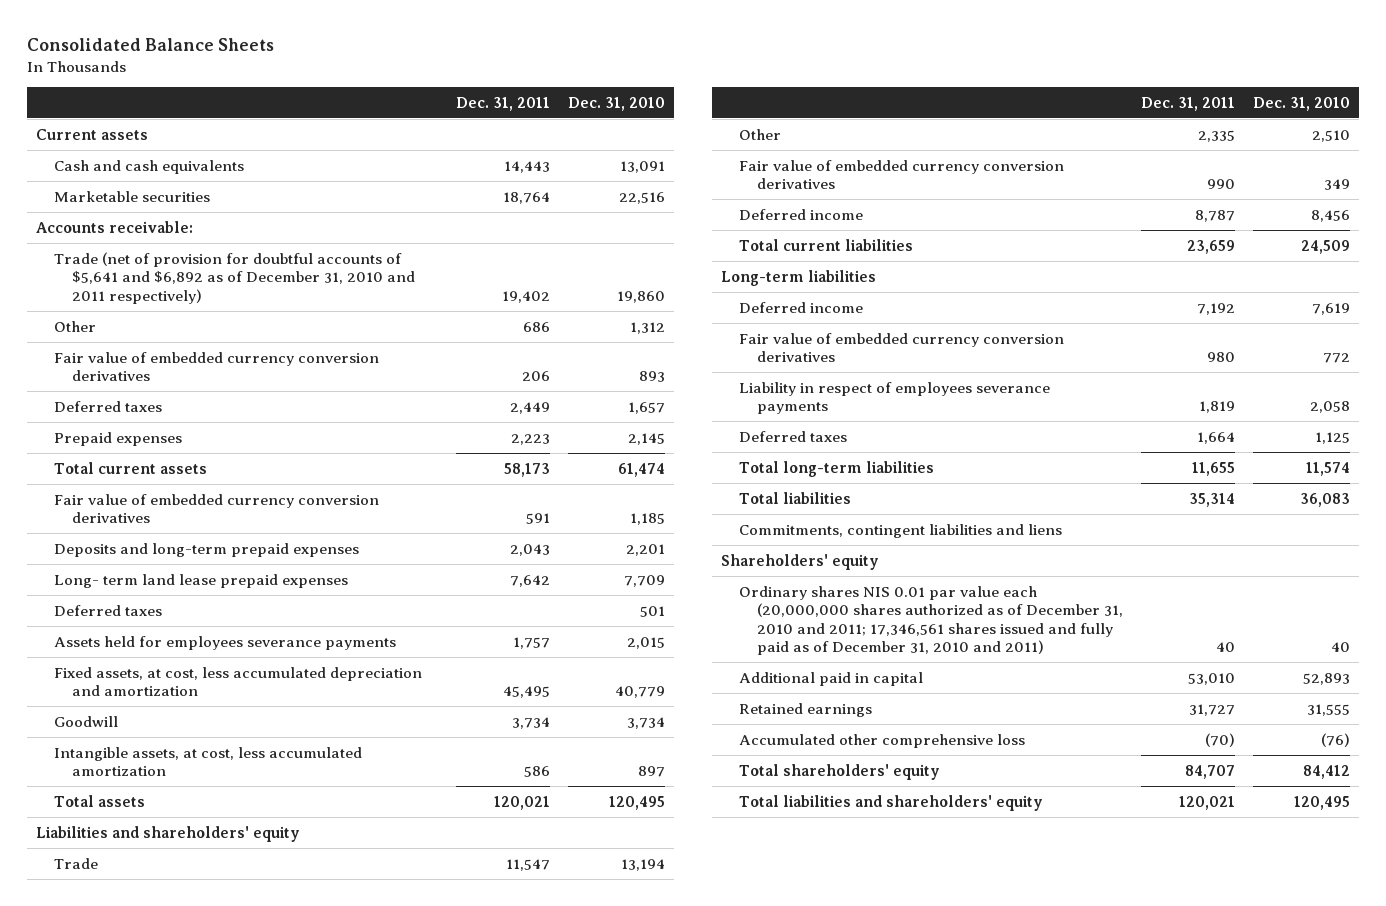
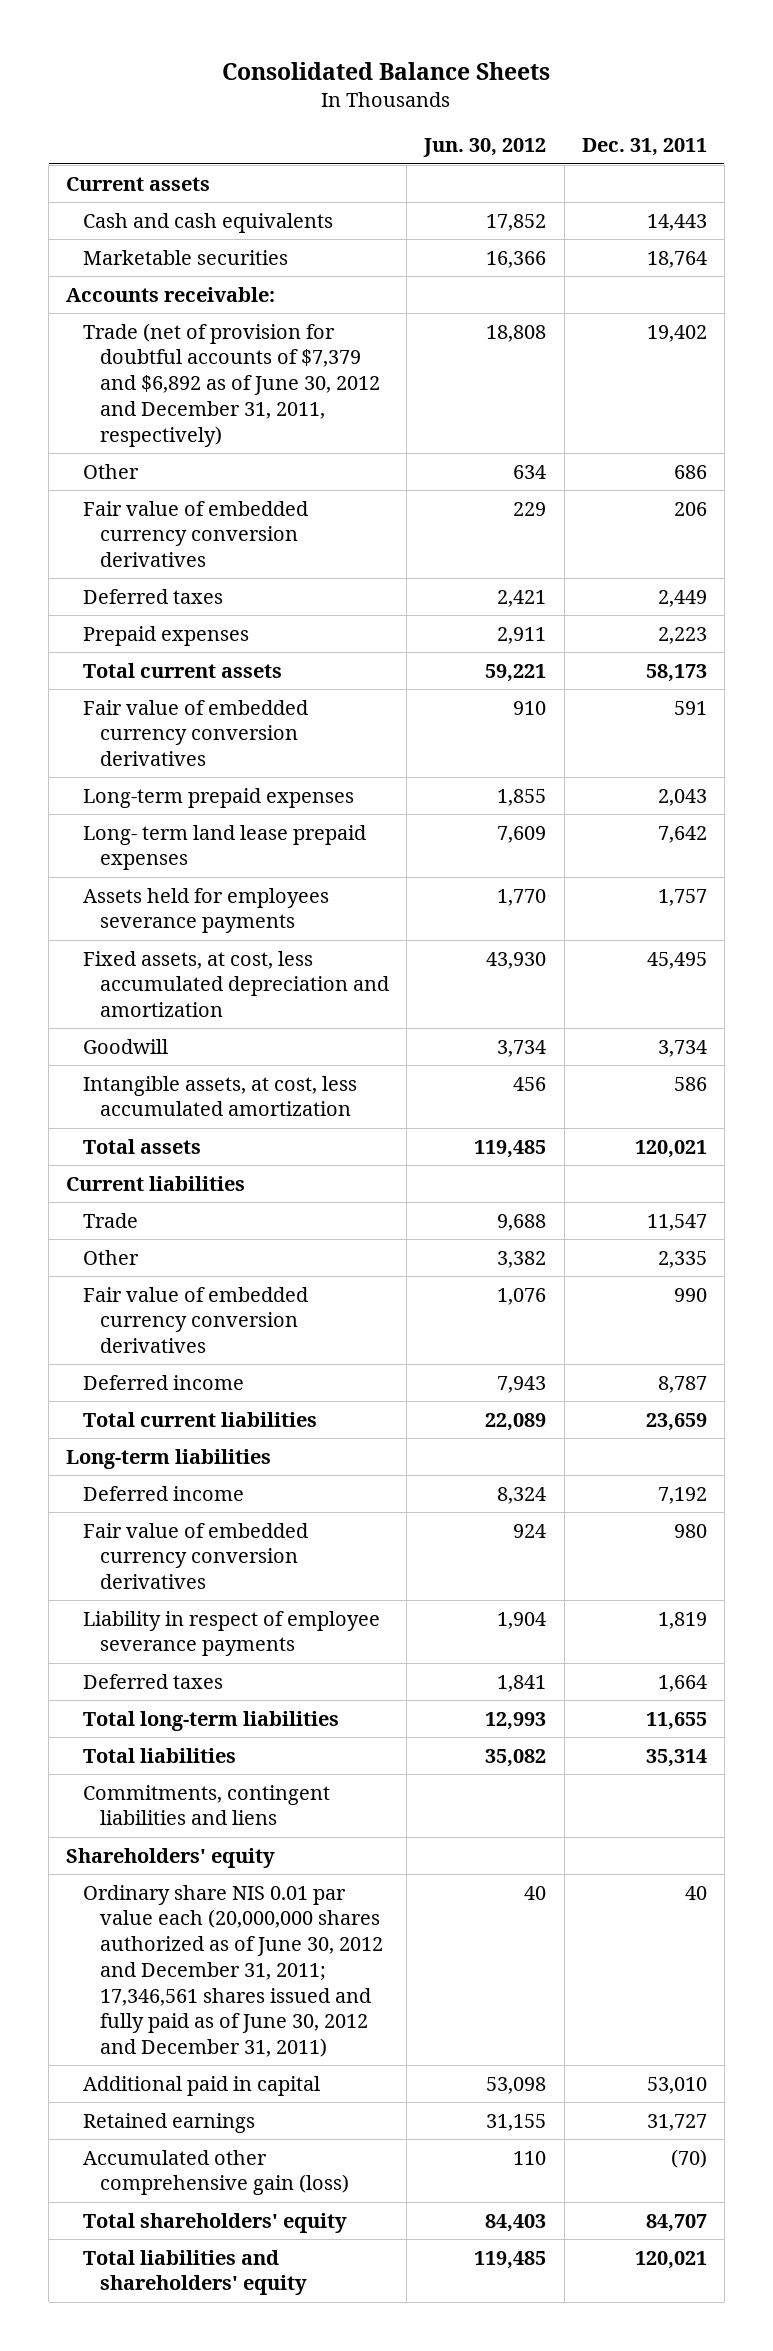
- | Dec. 31, 2011 | Dec. 31, 2010
+ | Jun. 30, 2012 | Dec. 31, 2011
- Trade (net of provision for doubtful accounts of $5,641 and $6,892 as of December 31, 2010 and 2011 respectively) | 19,402 | 19,860
+ Trade (net of provision for doubtful accounts of $7,379 and $6,892 as of June 30, 2012 and December 31, 2011, respectively) | 18,808 | 19,402
- Deposits and long-term prepaid expenses | 2,043 | 2,201
+ Long-term prepaid expenses | 1,855 | 2,043
- Deferred taxes | | 501
- Liabilities and shareholders' equity
+ Current liabilities
- Liability in respect of employees severance payments | 1,819 | 2,058
+ Liability in respect of employee severance payments | 1,904 | 1,819
- Ordinary shares NIS 0.01 par value each (20,000,000 shares authorized as of December 31, 2010 and 2011; 17,346,561 shares issued and fully paid as of December 31, 2010 and 2011) | 40 | 40
+ Ordinary share NIS 0.01 par value each (20,000,000 shares authorized as of June 30, 2012 and December 31, 2011; 17,346,561 shares issued and fully paid as of June 30, 2012 and December 31, 2011) | 40 | 40
- Accumulated other comprehensive loss | (70) | (76)
+ Accumulated other comprehensive gain (loss) | 110 | (70)

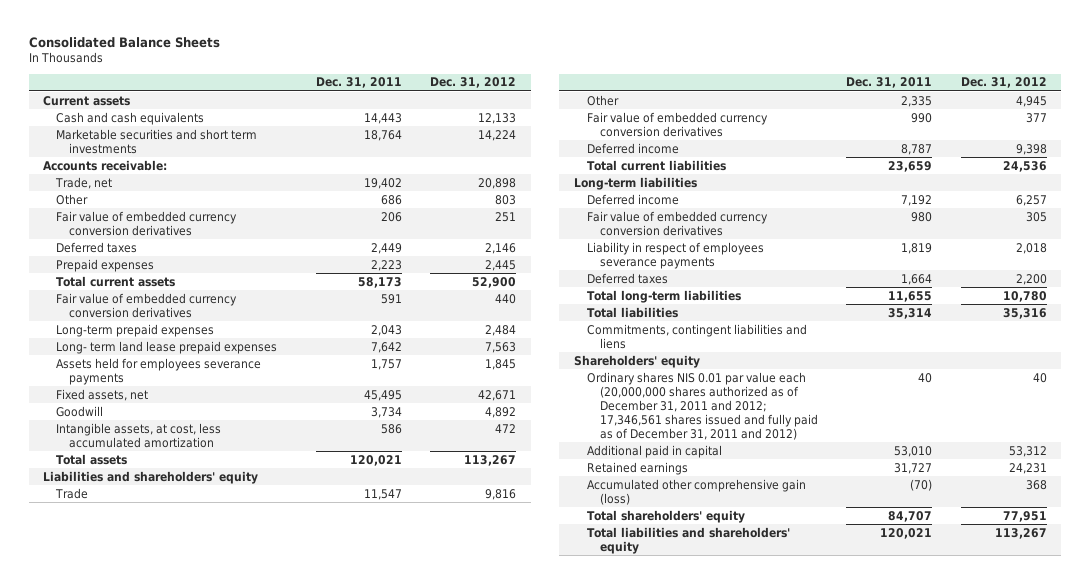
- | Jun. 30, 2012 | Dec. 31, 2011
+ | Dec. 31, 2011 | Dec. 31, 2012
- Marketable securities | 16,366 | 18,764
+ Marketable securities and short term investments | 18,764 | 14,224
- Trade (net of provision for doubtful accounts of $7,379 and $6,892 as of June 30, 2012 and December 31, 2011, respectively) | 18,808 | 19,402
+ Trade, net | 19,402 | 20,898
- Fixed assets, at cost, less accumulated depreciation and amortization | 43,930 | 45,495
+ Fixed assets, net | 45,495 | 42,671
- Current liabilities
+ Liabilities and shareholders' equity
- Liability in respect of employee severance payments | 1,904 | 1,819
+ Liability in respect of employees severance payments | 1,819 | 2,018
- Ordinary share NIS 0.01 par value each (20,000,000 shares authorized as of June 30, 2012 and December 31, 2011; 17,346,561 shares issued and fully paid as of June 30, 2012 and December 31, 2011) | 40 | 40
+ Ordinary shares NIS 0.01 par value each (20,000,000 shares authorized as of December 31, 2011 and 2012; 17,346,561 shares issued and fully paid as of December 31, 2011 and 2012) | 40 | 40

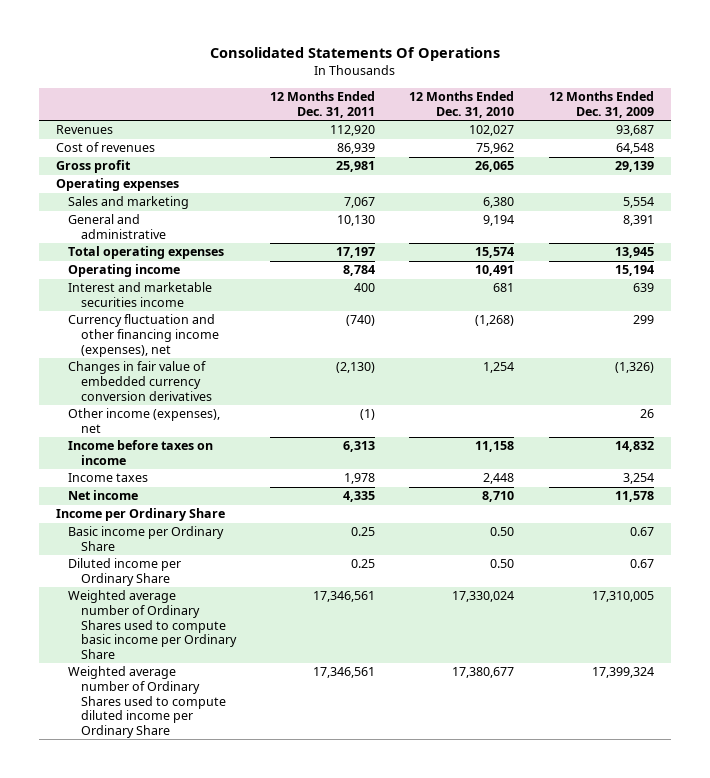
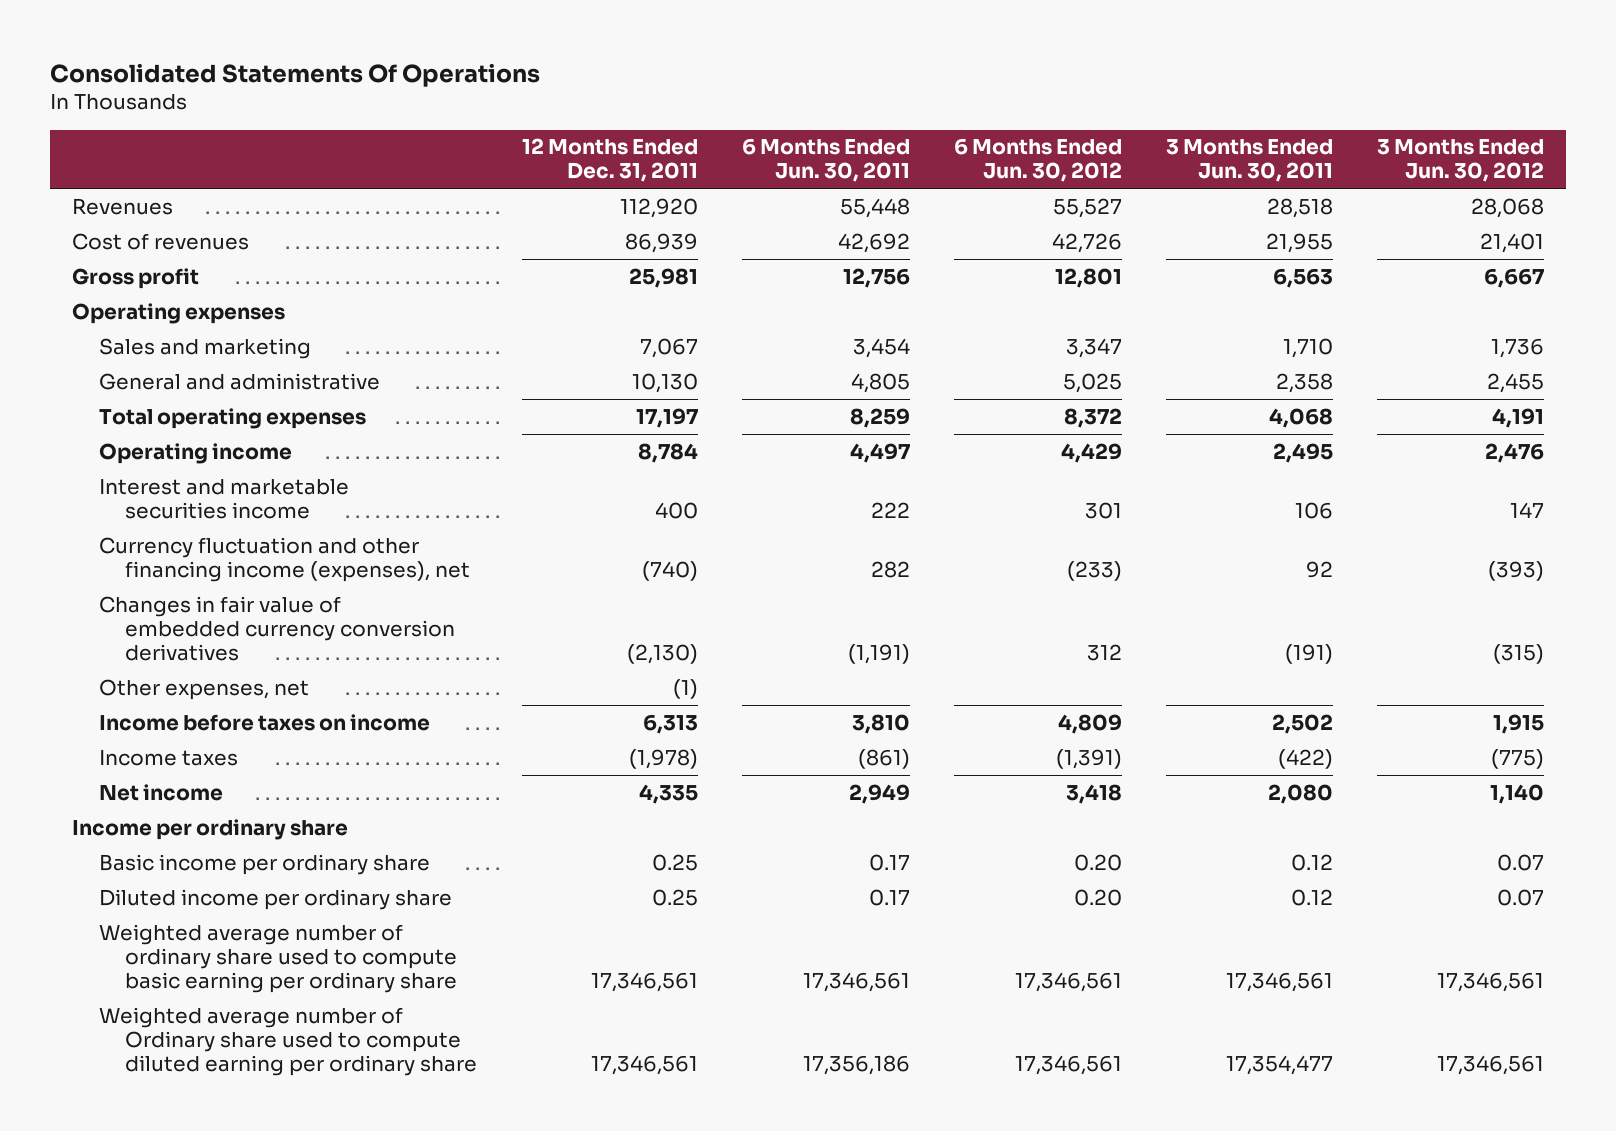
- | 12 Months Ended Dec. 31, 2011 | 12 Months Ended Dec. 31, 2010 | 12 Months Ended Dec. 31, 2009
+ | 12 Months Ended Dec. 31, 2011 | 6 Months Ended Jun. 30, 2011 | 6 Months Ended Jun. 30, 2012 | 3 Months Ended Jun. 30, 2011 | 3 Months Ended Jun. 30, 2012
- Other income (expenses), net | (1) | | 26
+ Other expenses, net | (1) | | | |
- Income taxes | 1,978 | 2,448 | 3,254
+ Income taxes | (1,978) | (861) | (1,391) | (422) | (775)
- Income per Ordinary Share
- Basic income per Ordinary Share | 0.25 | 0.50 | 0.67
- Diluted income per Ordinary Share | 0.25 | 0.50 | 0.67
- Weighted average number of Ordinary Shares used to compute basic income per Ordinary Share | 17,346,561 | 17,330,024 | 17,310,005
- Weighted average number of Ordinary Shares used to compute diluted income per Ordinary Share | 17,346,561 | 17,380,677 | 17,399,324
+ Income per ordinary share
+ Basic income per ordinary share | 0.25 | 0.17 | 0.20 | 0.12 | 0.07
+ Diluted income per ordinary share | 0.25 | 0.17 | 0.20 | 0.12 | 0.07
+ Weighted average number of ordinary share used to compute basic earning per ordinary share | 17,346,561 | 17,346,561 | 17,346,561 | 17,346,561 | 17,346,561
+ Weighted average number of Ordinary share used to compute diluted earning per ordinary share | 17,346,561 | 17,356,186 | 17,346,561 | 17,354,477 | 17,346,561

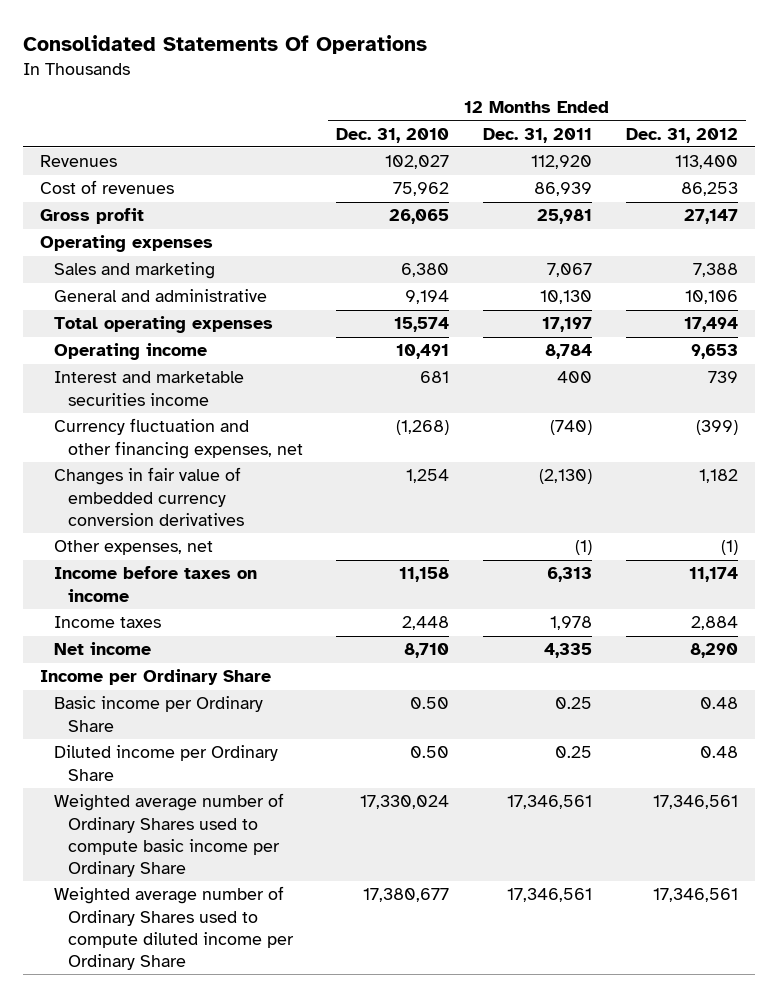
- | 12 Months Ended Dec. 31, 2011 | 6 Months Ended Jun. 30, 2011 | 6 Months Ended Jun. 30, 2012 | 3 Months Ended Jun. 30, 2011 | 3 Months Ended Jun. 30, 2012
+ | 12 Months Ended Dec. 31, 2010 | 12 Months Ended Dec. 31, 2011 | 12 Months Ended Dec. 31, 2012
- Currency fluctuation and other financing income (expenses), net | (740) | 282 | (233) | 92 | (393)
+ Currency fluctuation and other financing expenses, net | (1,268) | (740) | (399)
- Income taxes | (1,978) | (861) | (1,391) | (422) | (775)
+ Income taxes | 2,448 | 1,978 | 2,884
- Income per ordinary share
- Basic income per ordinary share | 0.25 | 0.17 | 0.20 | 0.12 | 0.07
- Diluted income per ordinary share | 0.25 | 0.17 | 0.20 | 0.12 | 0.07
- Weighted average number of ordinary share used to compute basic earning per ordinary share | 17,346,561 | 17,346,561 | 17,346,561 | 17,346,561 | 17,346,561
- Weighted average number of Ordinary share used to compute diluted earning per ordinary share | 17,346,561 | 17,356,186 | 17,346,561 | 17,354,477 | 17,346,561
+ Income per Ordinary Share
+ Basic income per Ordinary Share | 0.50 | 0.25 | 0.48
+ Diluted income per Ordinary Share | 0.50 | 0.25 | 0.48
+ Weighted average number of Ordinary Shares used to compute basic income per Ordinary Share | 17,330,024 | 17,346,561 | 17,346,561
+ Weighted average number of Ordinary Shares used to compute diluted income per Ordinary Share | 17,380,677 | 17,346,561 | 17,346,561

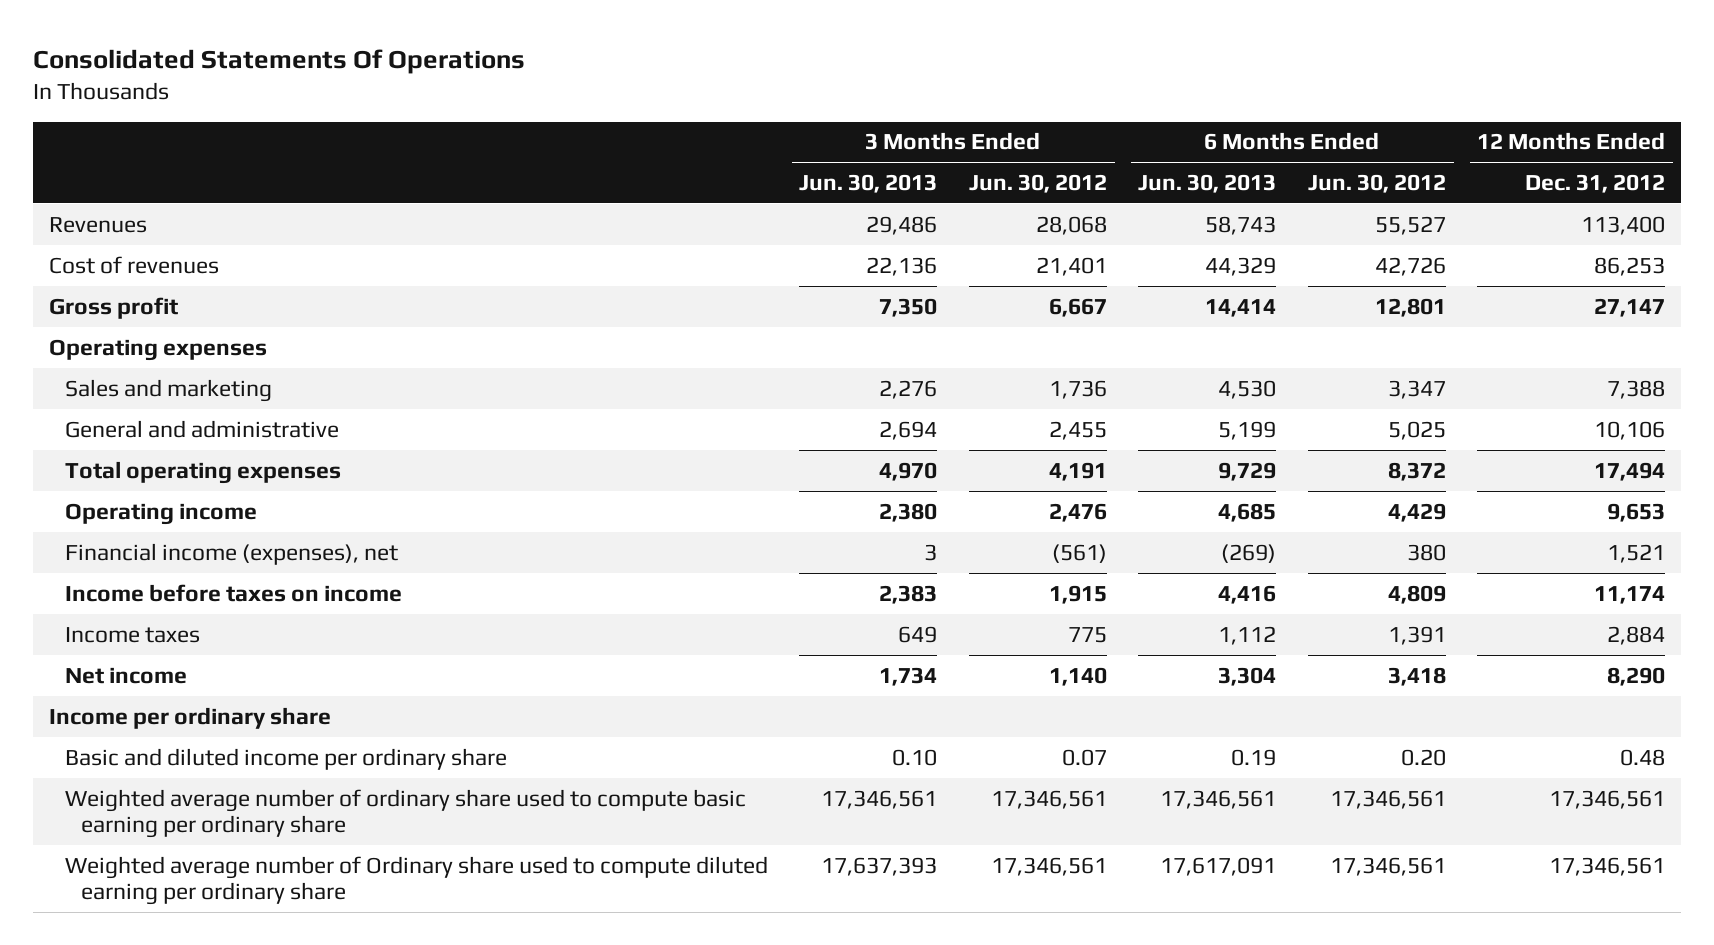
- | 12 Months Ended Dec. 31, 2010 | 12 Months Ended Dec. 31, 2011 | 12 Months Ended Dec. 31, 2012
+ | 3 Months Ended Jun. 30, 2013 | 3 Months Ended Jun. 30, 2012 | 6 Months Ended Jun. 30, 2013 | 6 Months Ended Jun. 30, 2012 | 12 Months Ended Dec. 31, 2012
- Interest and marketable securities income | 681 | 400 | 739
- Currency fluctuation and other financing expenses, net | (1,268) | (740) | (399)
- Changes in fair value of embedded currency conversion derivatives | 1,254 | (2,130) | 1,182
- Other expenses, net | | (1) | (1)
+ Financial income (expenses), net | 3 | (561) | (269) | 380 | 1,521
- Income per Ordinary Share
- Basic income per Ordinary Share | 0.50 | 0.25 | 0.48
- Diluted income per Ordinary Share | 0.50 | 0.25 | 0.48
- Weighted average number of Ordinary Shares used to compute basic income per Ordinary Share | 17,330,024 | 17,346,561 | 17,346,561
- Weighted average number of Ordinary Shares used to compute diluted income per Ordinary Share | 17,380,677 | 17,346,561 | 17,346,561
+ Income per ordinary share
+ Basic and diluted income per ordinary share | 0.10 | 0.07 | 0.19 | 0.20 | 0.48
+ Weighted average number of ordinary share used to compute basic earning per ordinary share | 17,346,561 | 17,346,561 | 17,346,561 | 17,346,561 | 17,346,561
+ Weighted average number of Ordinary share used to compute diluted earning per ordinary share | 17,637,393 | 17,346,561 | 17,617,091 | 17,346,561 | 17,346,561

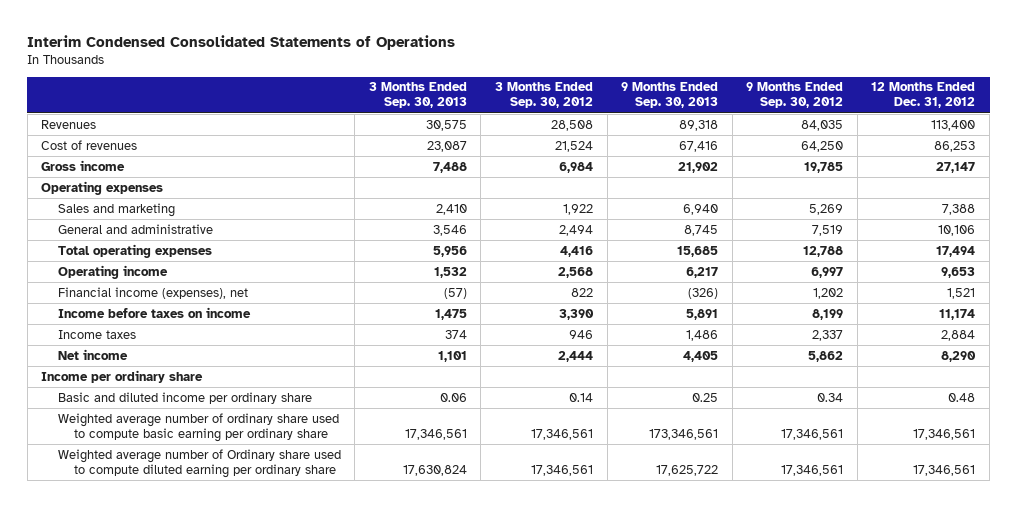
- Consolidated Statements Of Operations
+ Interim Condensed Consolidated Statements of Operations
- | 3 Months Ended Jun. 30, 2013 | 3 Months Ended Jun. 30, 2012 | 6 Months Ended Jun. 30, 2013 | 6 Months Ended Jun. 30, 2012 | 12 Months Ended Dec. 31, 2012
+ | 3 Months Ended Sep. 30, 2013 | 3 Months Ended Sep. 30, 2012 | 9 Months Ended Sep. 30, 2013 | 9 Months Ended Sep. 30, 2012 | 12 Months Ended Dec. 31, 2012
- Gross profit | 7,350 | 6,667 | 14,414 | 12,801 | 27,147
+ Gross income | 7,488 | 6,984 | 21,902 | 19,785 | 27,147

